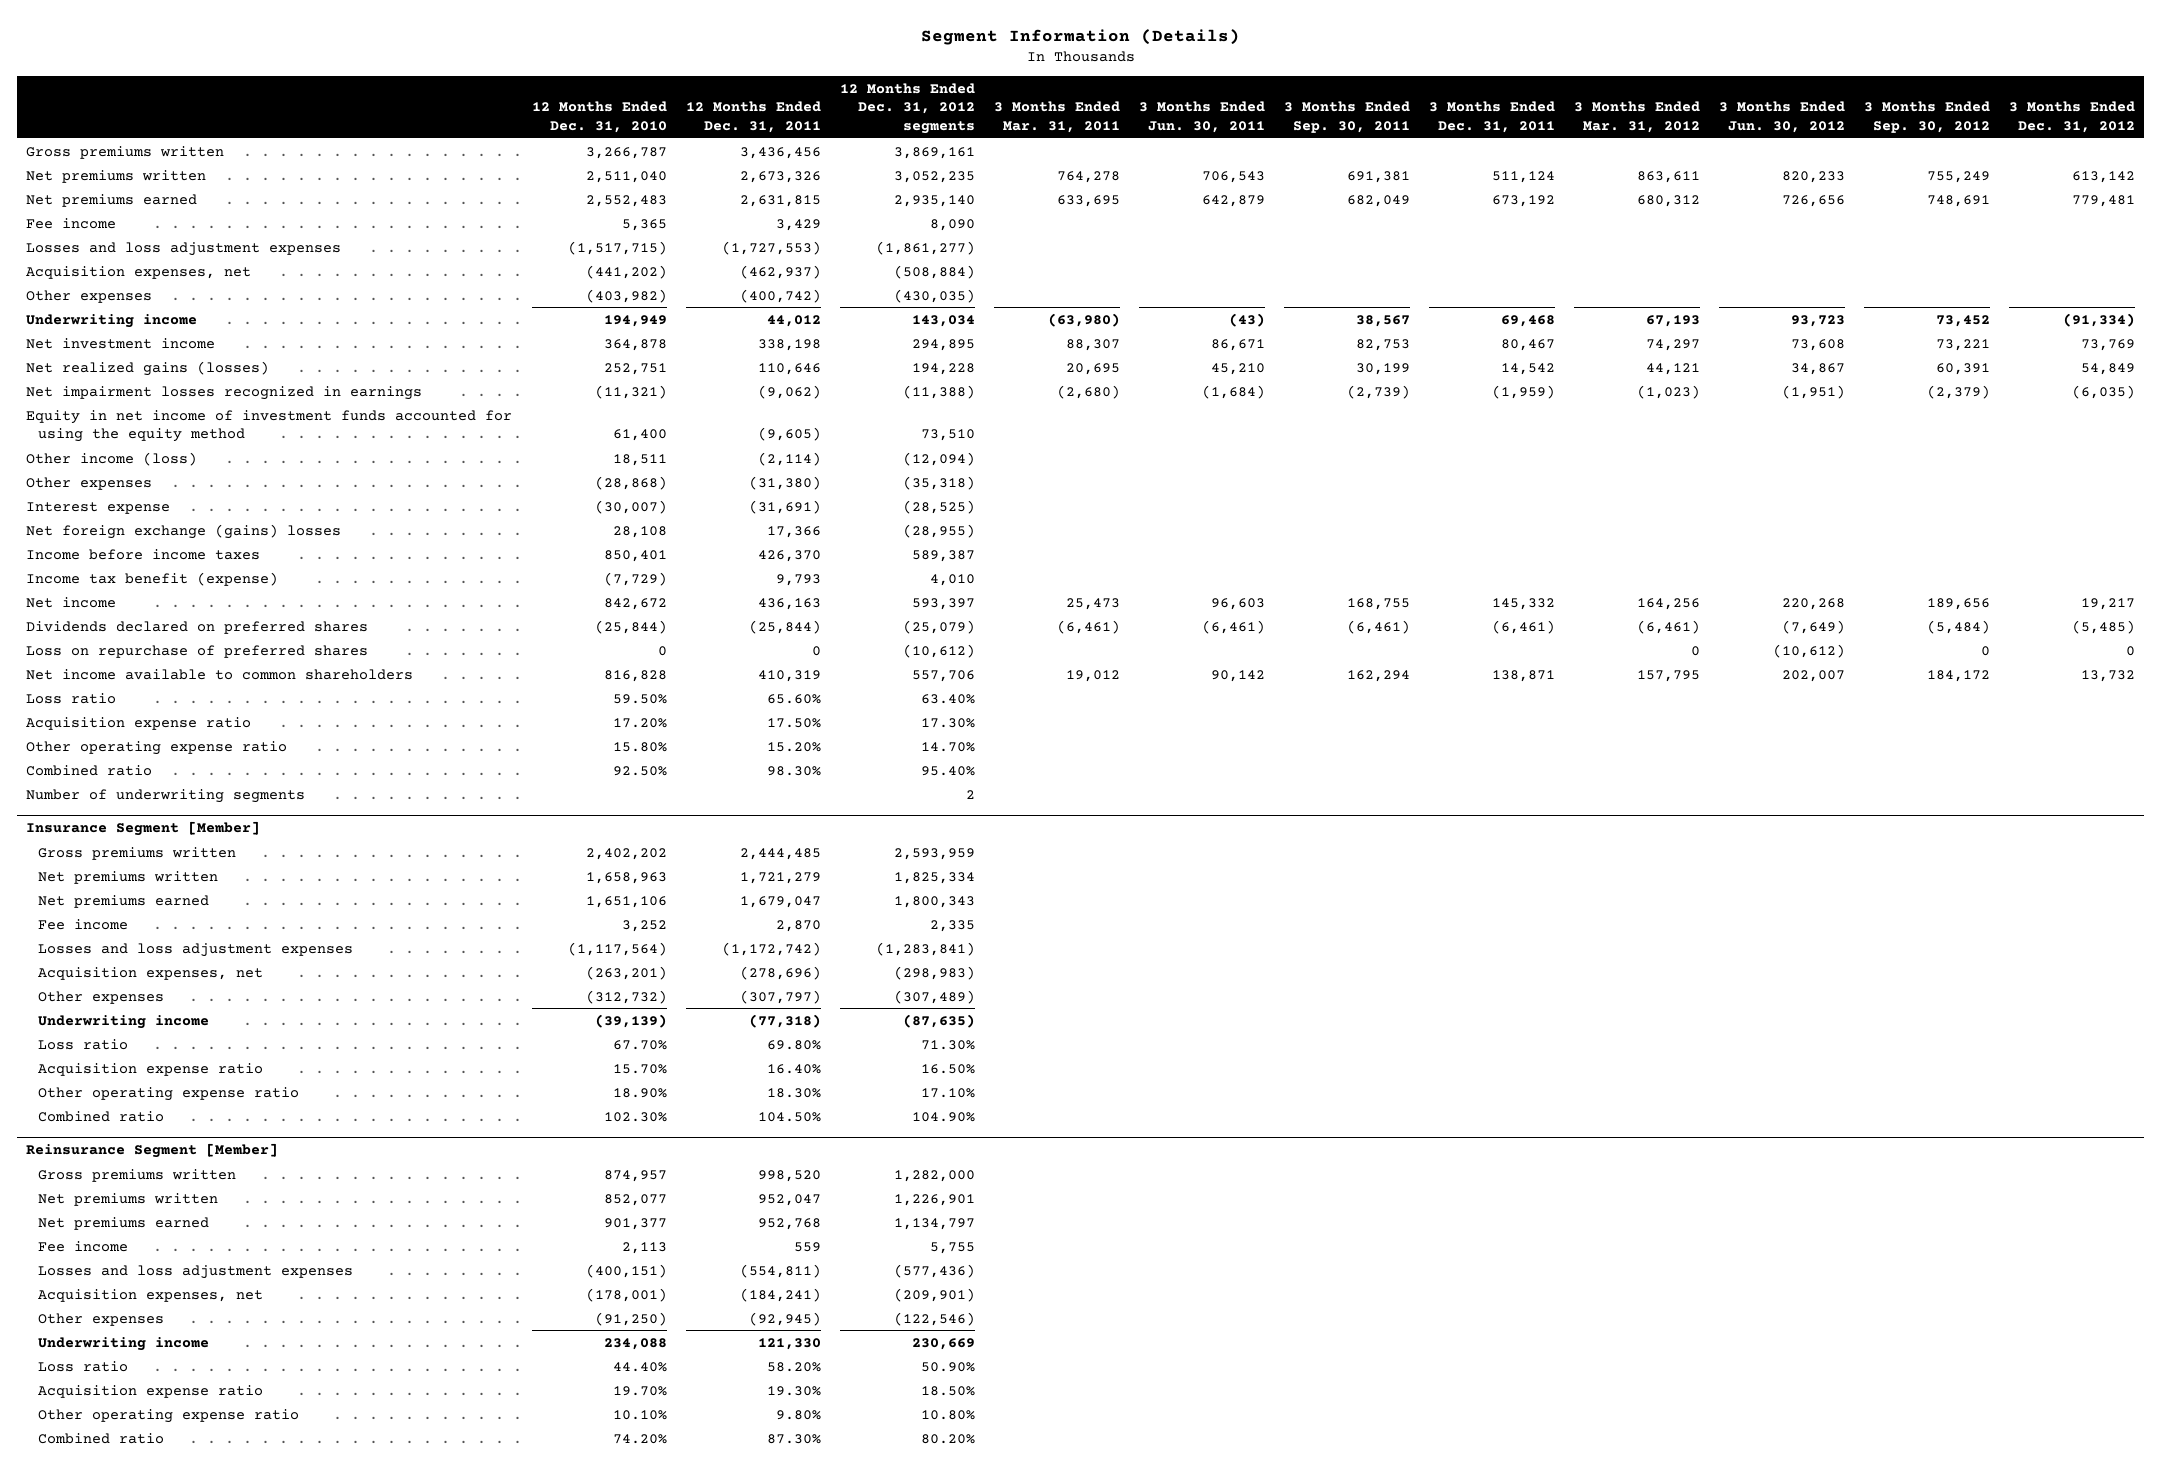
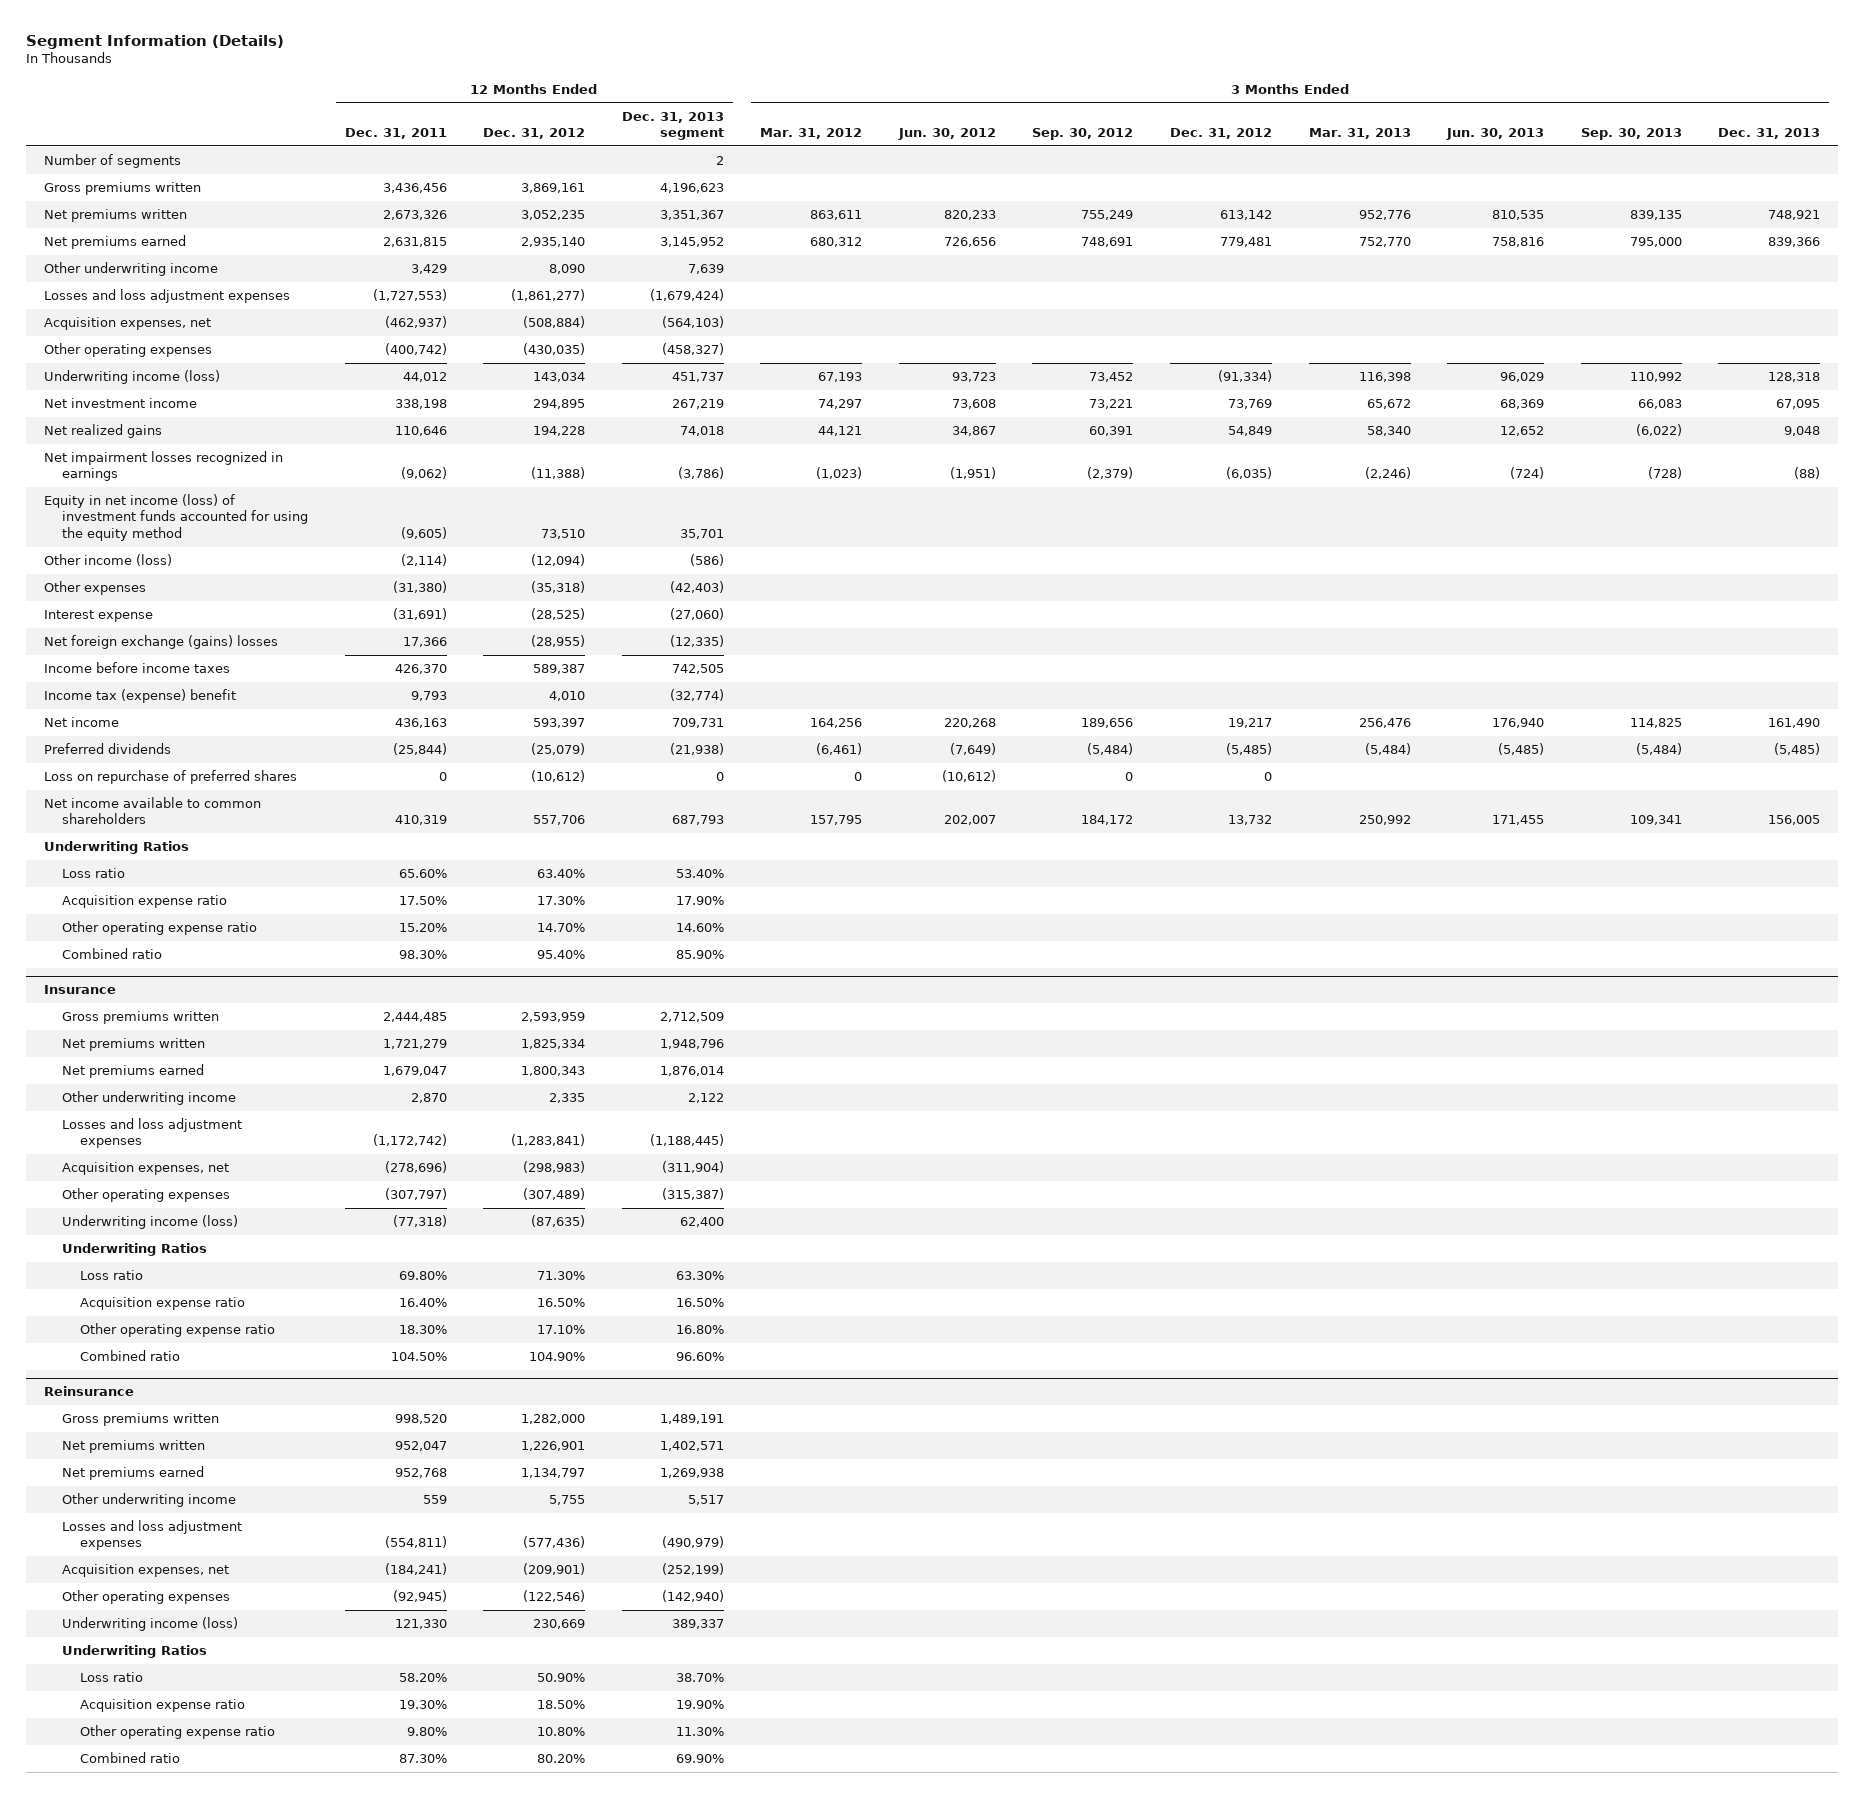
- | 12 Months Ended Dec. 31, 2010 | 12 Months Ended Dec. 31, 2011 | 12 Months Ended Dec. 31, 2012 segments | 3 Months Ended Mar. 31, 2011 | 3 Months Ended Jun. 30, 2011 | 3 Months Ended Sep. 30, 2011 | 3 Months Ended Dec. 31, 2011 | 3 Months Ended Mar. 31, 2012 | 3 Months Ended Jun. 30, 2012 | 3 Months Ended Sep. 30, 2012 | 3 Months Ended Dec. 31, 2012
+ | 12 Months Ended Dec. 31, 2011 | 12 Months Ended Dec. 31, 2012 | 12 Months Ended Dec. 31, 2013 segment | 3 Months Ended Mar. 31, 2012 | 3 Months Ended Jun. 30, 2012 | 3 Months Ended Sep. 30, 2012 | 3 Months Ended Dec. 31, 2012 | 3 Months Ended Mar. 31, 2013 | 3 Months Ended Jun. 30, 2013 | 3 Months Ended Sep. 30, 2013 | 3 Months Ended Dec. 31, 2013
+ Number of segments | | | 2 | | | | | | | |
- Fee income | 5,365 | 3,429 | 8,090 | | | | | | | |
+ Other underwriting income | 3,429 | 8,090 | 7,639 | | | | | | | |
- Other expenses | (403,982) | (400,742) | (430,035) | | | | | | | |
- Underwriting income | 194,949 | 44,012 | 143,034 | (63,980) | (43) | 38,567 | 69,468 | 67,193 | 93,723 | 73,452 | (91,334)
+ Other operating expenses | (400,742) | (430,035) | (458,327) | | | | | | | |
+ Underwriting income (loss) | 44,012 | 143,034 | 451,737 | 67,193 | 93,723 | 73,452 | (91,334) | 116,398 | 96,029 | 110,992 | 128,318
- Net realized gains (losses) | 252,751 | 110,646 | 194,228 | 20,695 | 45,210 | 30,199 | 14,542 | 44,121 | 34,867 | 60,391 | 54,849
+ Net realized gains | 110,646 | 194,228 | 74,018 | 44,121 | 34,867 | 60,391 | 54,849 | 58,340 | 12,652 | (6,022) | 9,048
- Equity in net income of investment funds accounted for using the equity method | 61,400 | (9,605) | 73,510 | | | | | | | |
+ Equity in net income (loss) of investment funds accounted for using the equity method | (9,605) | 73,510 | 35,701 | | | | | | | |
- Income tax benefit (expense) | (7,729) | 9,793 | 4,010 | | | | | | | |
+ Income tax (expense) benefit | 9,793 | 4,010 | (32,774) | | | | | | | |
- Dividends declared on preferred shares | (25,844) | (25,844) | (25,079) | (6,461) | (6,461) | (6,461) | (6,461) | (6,461) | (7,649) | (5,484) | (5,485)
+ Preferred dividends | (25,844) | (25,079) | (21,938) | (6,461) | (7,649) | (5,484) | (5,485) | (5,484) | (5,485) | (5,484) | (5,485)
+ Underwriting Ratios
- Number of underwriting segments | | | 2 | | | | | | | |
- Insurance Segment [Member]
+ Insurance
- Fee income | 3,252 | 2,870 | 2,335 | | | | | | | |
+ Other underwriting income | 2,870 | 2,335 | 2,122 | | | | | | | |
- Other expenses | (312,732) | (307,797) | (307,489) | | | | | | | |
- Underwriting income | (39,139) | (77,318) | (87,635) | | | | | | | |
+ Other operating expenses | (307,797) | (307,489) | (315,387) | | | | | | | |
+ Underwriting income (loss) | (77,318) | (87,635) | 62,400 | | | | | | | |
+ Underwriting Ratios
- Reinsurance Segment [Member]
+ Reinsurance
- Fee income | 2,113 | 559 | 5,755 | | | | | | | |
+ Other underwriting income | 559 | 5,755 | 5,517 | | | | | | | |
- Other expenses | (91,250) | (92,945) | (122,546) | | | | | | | |
- Underwriting income | 234,088 | 121,330 | 230,669 | | | | | | | |
+ Other operating expenses | (92,945) | (122,546) | (142,940) | | | | | | | |
+ Underwriting income (loss) | 121,330 | 230,669 | 389,337 | | | | | | | |
+ Underwriting Ratios

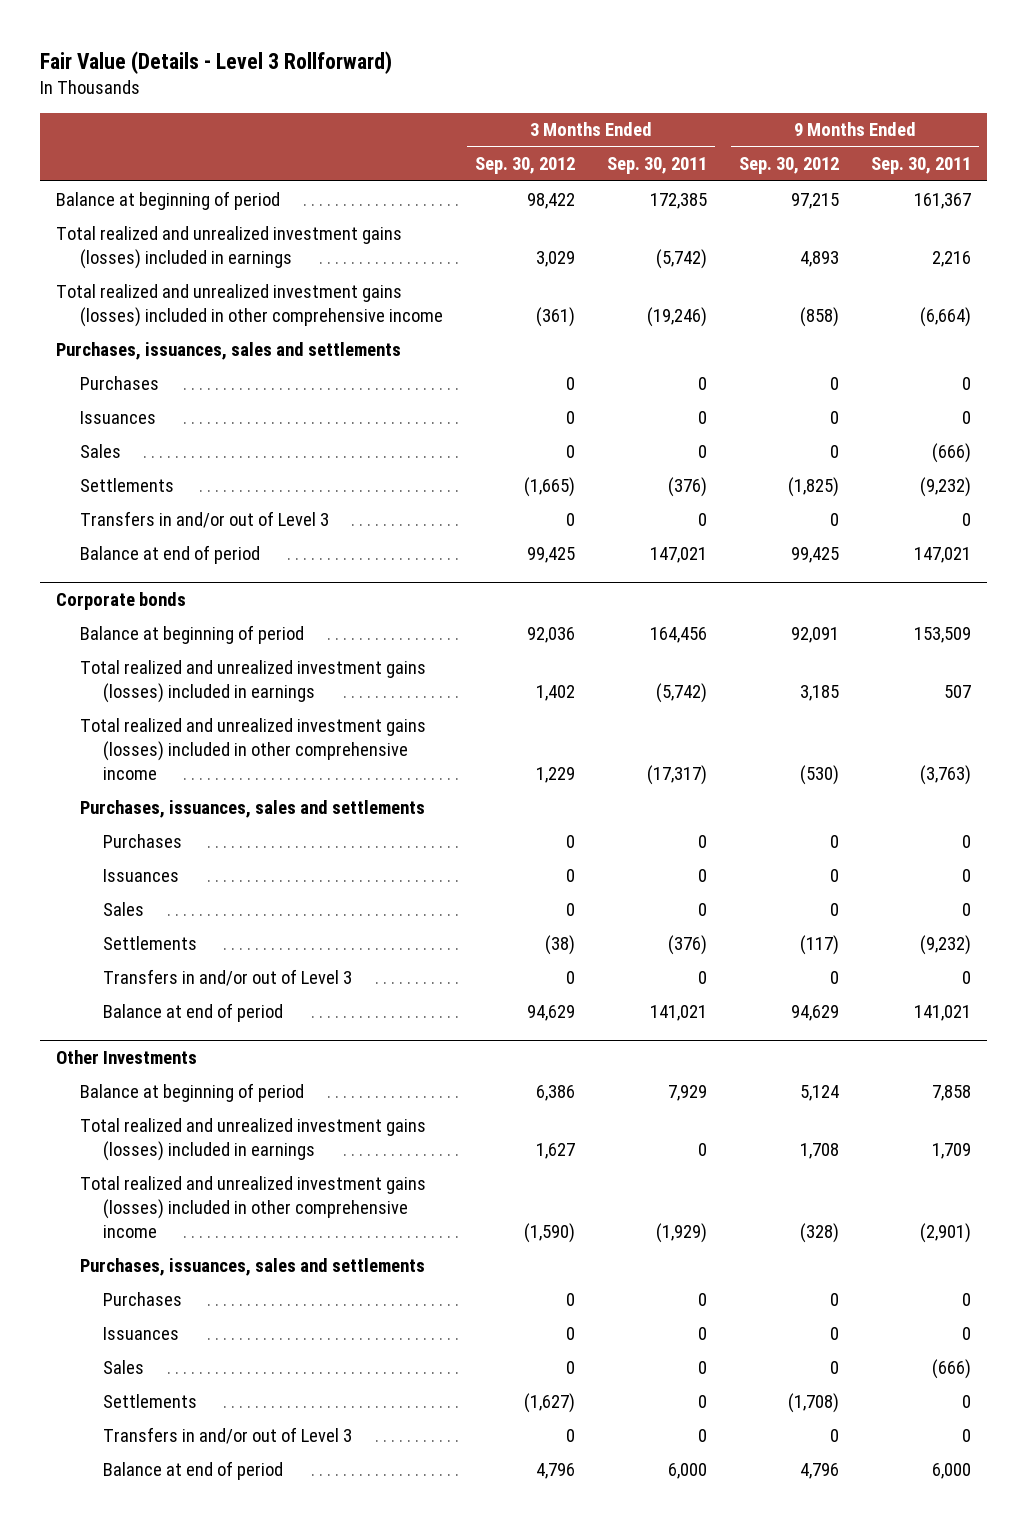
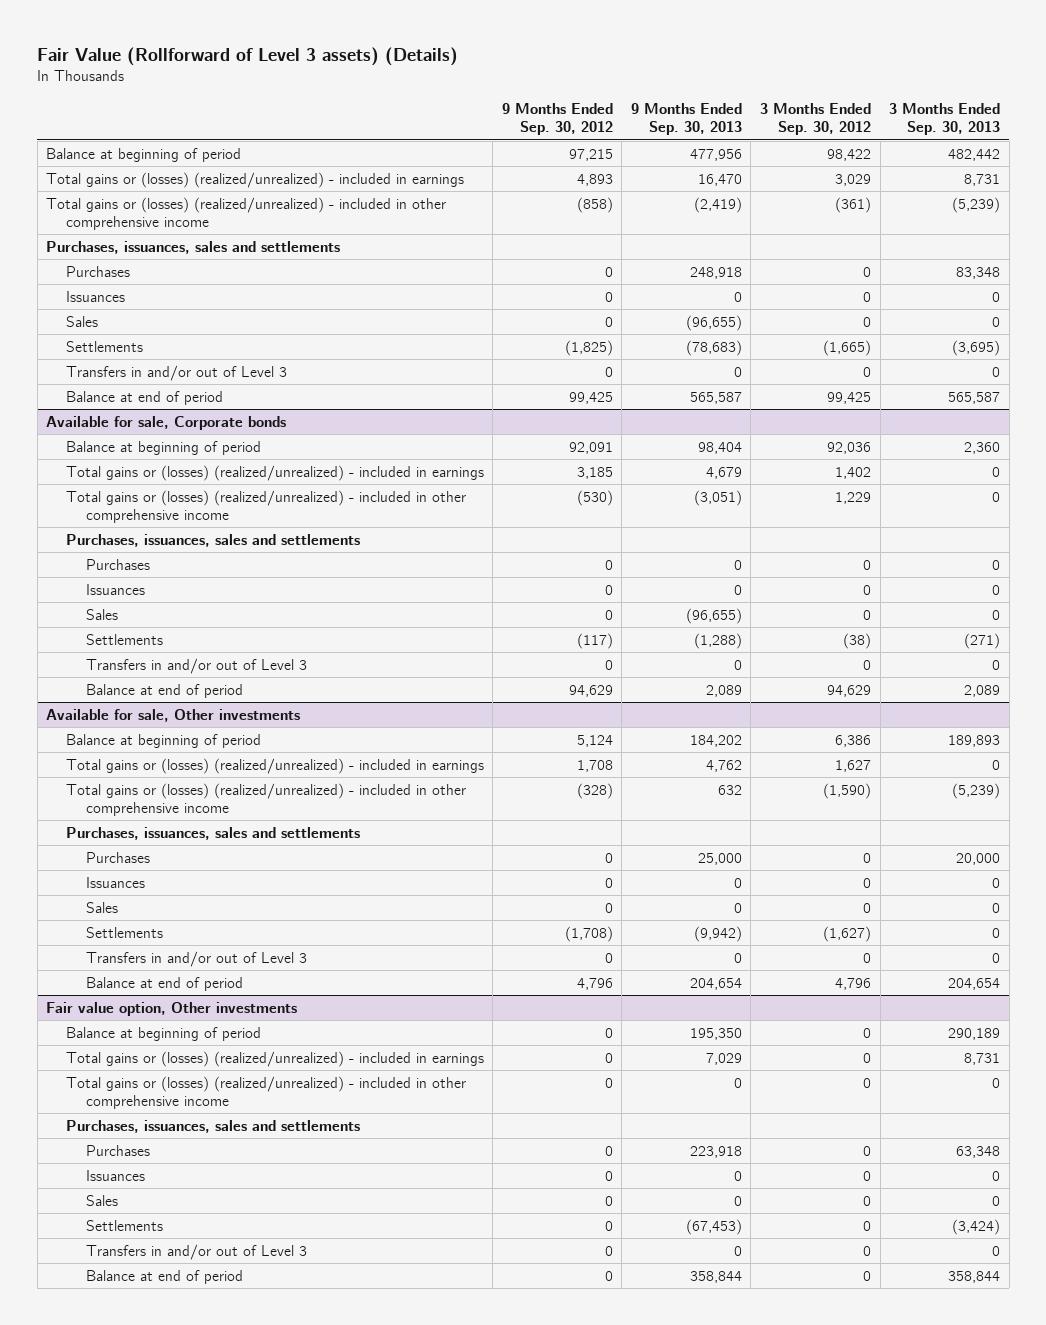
- Fair Value (Details - Level 3 Rollforward)
+ Fair Value (Rollforward of Level 3 assets) (Details)
- | 3 Months Ended Sep. 30, 2012 | 3 Months Ended Sep. 30, 2011 | 9 Months Ended Sep. 30, 2012 | 9 Months Ended Sep. 30, 2011
+ | 9 Months Ended Sep. 30, 2012 | 9 Months Ended Sep. 30, 2013 | 3 Months Ended Sep. 30, 2012 | 3 Months Ended Sep. 30, 2013
- Total realized and unrealized investment gains (losses) included in earnings | 3,029 | (5,742) | 4,893 | 2,216
- Total realized and unrealized investment gains (losses) included in other comprehensive income | (361) | (19,246) | (858) | (6,664)
+ Total gains or (losses) (realized/unrealized) - included in earnings | 4,893 | 16,470 | 3,029 | 8,731
+ Total gains or (losses) (realized/unrealized) - included in other comprehensive income | (858) | (2,419) | (361) | (5,239)
- Corporate bonds
+ Available for sale, Corporate bonds
- Total realized and unrealized investment gains (losses) included in earnings | 1,402 | (5,742) | 3,185 | 507
- Total realized and unrealized investment gains (losses) included in other comprehensive income | 1,229 | (17,317) | (530) | (3,763)
+ Total gains or (losses) (realized/unrealized) - included in earnings | 3,185 | 4,679 | 1,402 | 0
+ Total gains or (losses) (realized/unrealized) - included in other comprehensive income | (530) | (3,051) | 1,229 | 0
- Other Investments
+ Available for sale, Other investments
- Total realized and unrealized investment gains (losses) included in earnings | 1,627 | 0 | 1,708 | 1,709
- Total realized and unrealized investment gains (losses) included in other comprehensive income | (1,590) | (1,929) | (328) | (2,901)
+ Total gains or (losses) (realized/unrealized) - included in earnings | 1,708 | 4,762 | 1,627 | 0
+ Total gains or (losses) (realized/unrealized) - included in other comprehensive income | (328) | 632 | (1,590) | (5,239)
+ Fair value option, Other investments
+ Balance at beginning of period | 0 | 195,350 | 0 | 290,189
+ Total gains or (losses) (realized/unrealized) - included in earnings | 0 | 7,029 | 0 | 8,731
+ Total gains or (losses) (realized/unrealized) - included in other comprehensive income | 0 | 0 | 0 | 0
+ Purchases, issuances, sales and settlements
+ Purchases | 0 | 223,918 | 0 | 63,348
+ Issuances | 0 | 0 | 0 | 0
+ Sales | 0 | 0 | 0 | 0
+ Settlements | 0 | (67,453) | 0 | (3,424)
+ Transfers in and/or out of Level 3 | 0 | 0 | 0 | 0
+ Balance at end of period | 0 | 358,844 | 0 | 358,844

